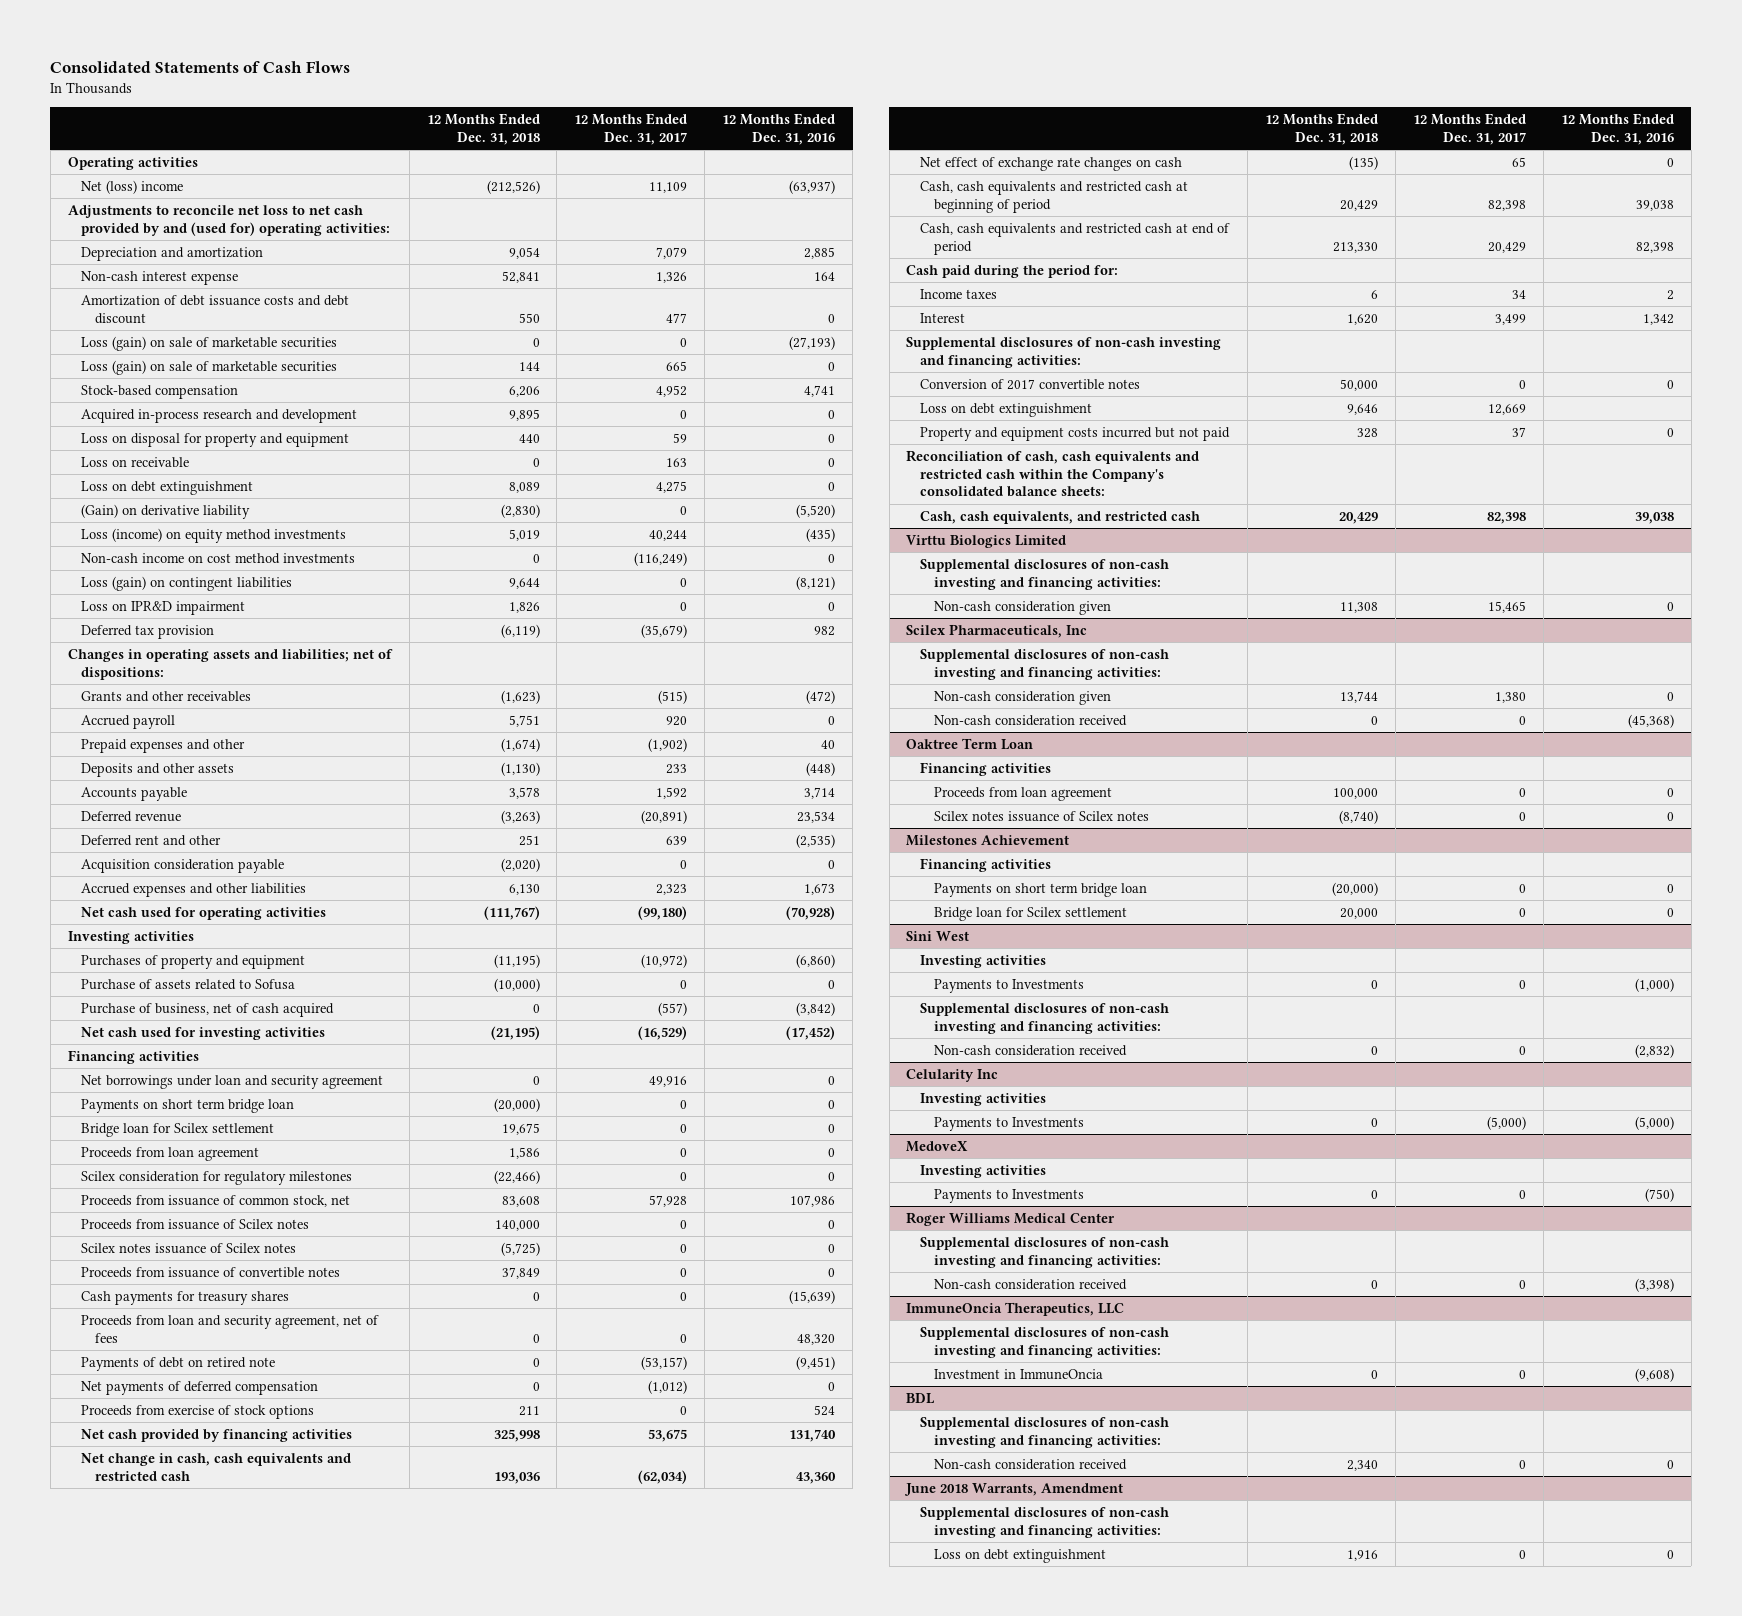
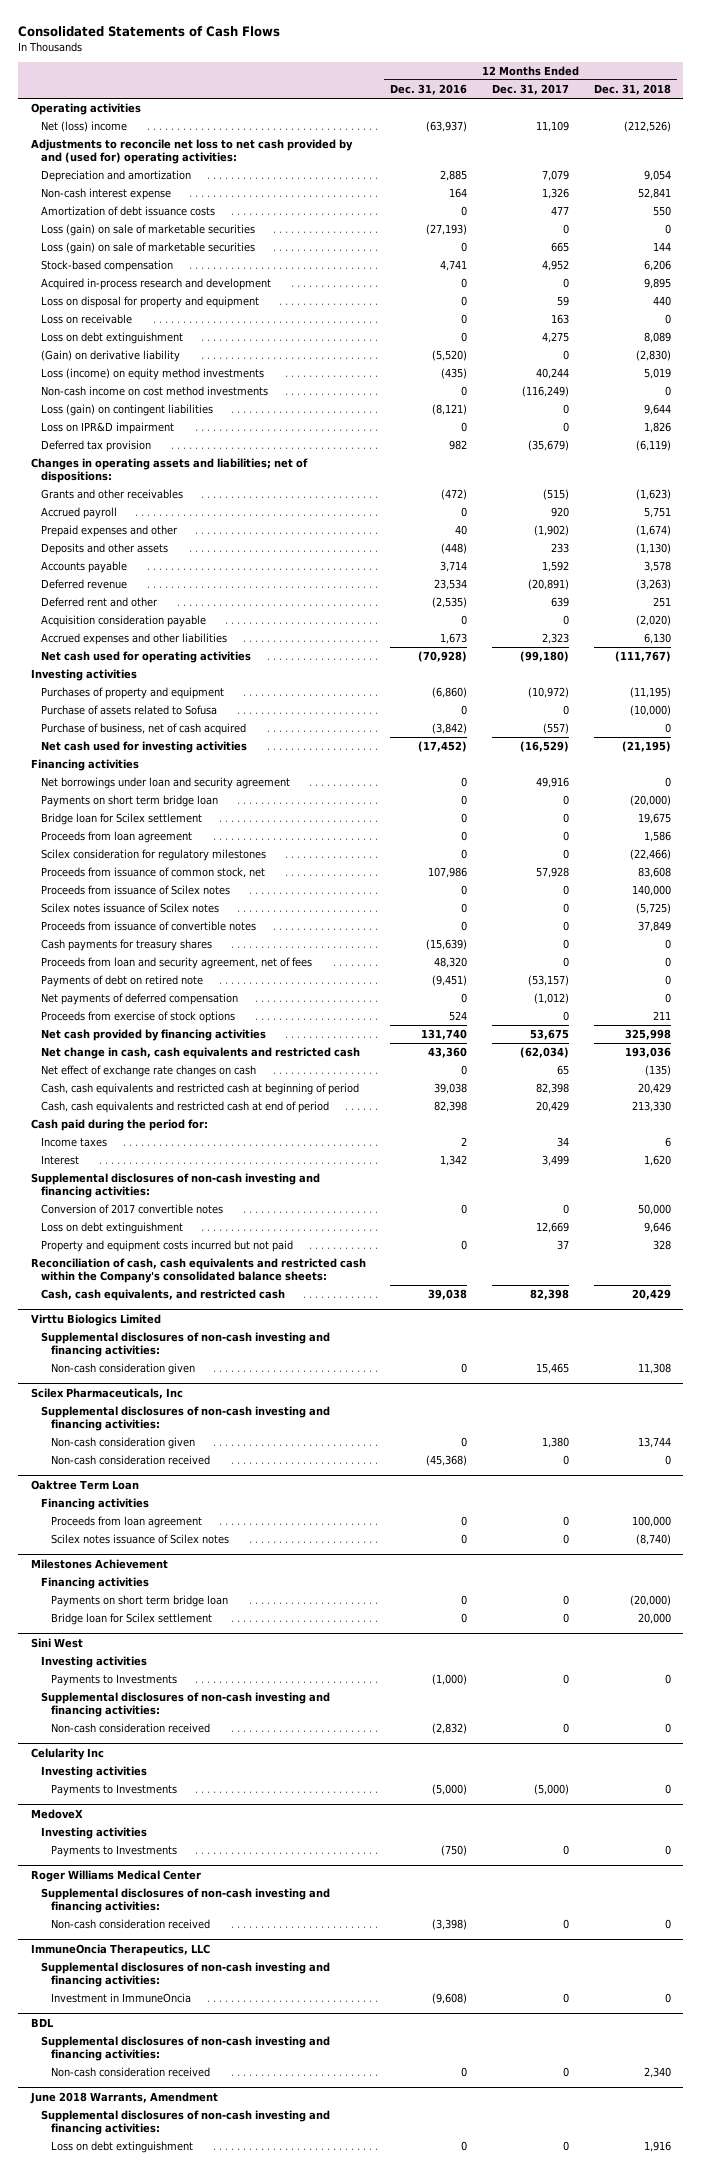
- | 12 Months Ended Dec. 31, 2018 | 12 Months Ended Dec. 31, 2017 | 12 Months Ended Dec. 31, 2016
+ | 12 Months Ended Dec. 31, 2016 | 12 Months Ended Dec. 31, 2017 | 12 Months Ended Dec. 31, 2018
- Amortization of debt issuance costs and debt discount | 550 | 477 | 0
+ Amortization of debt issuance costs | 0 | 477 | 550

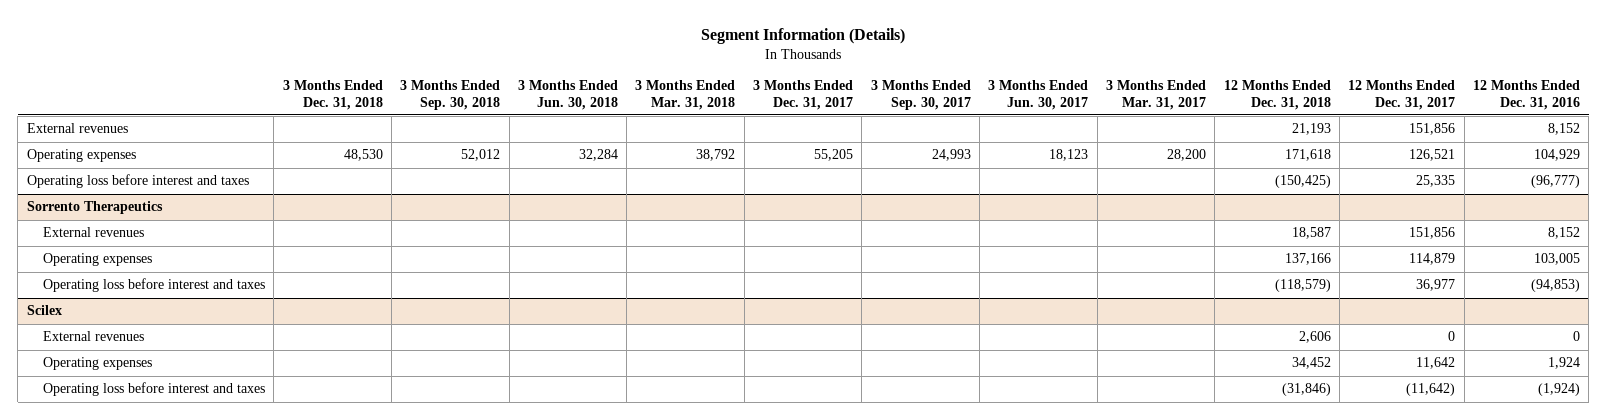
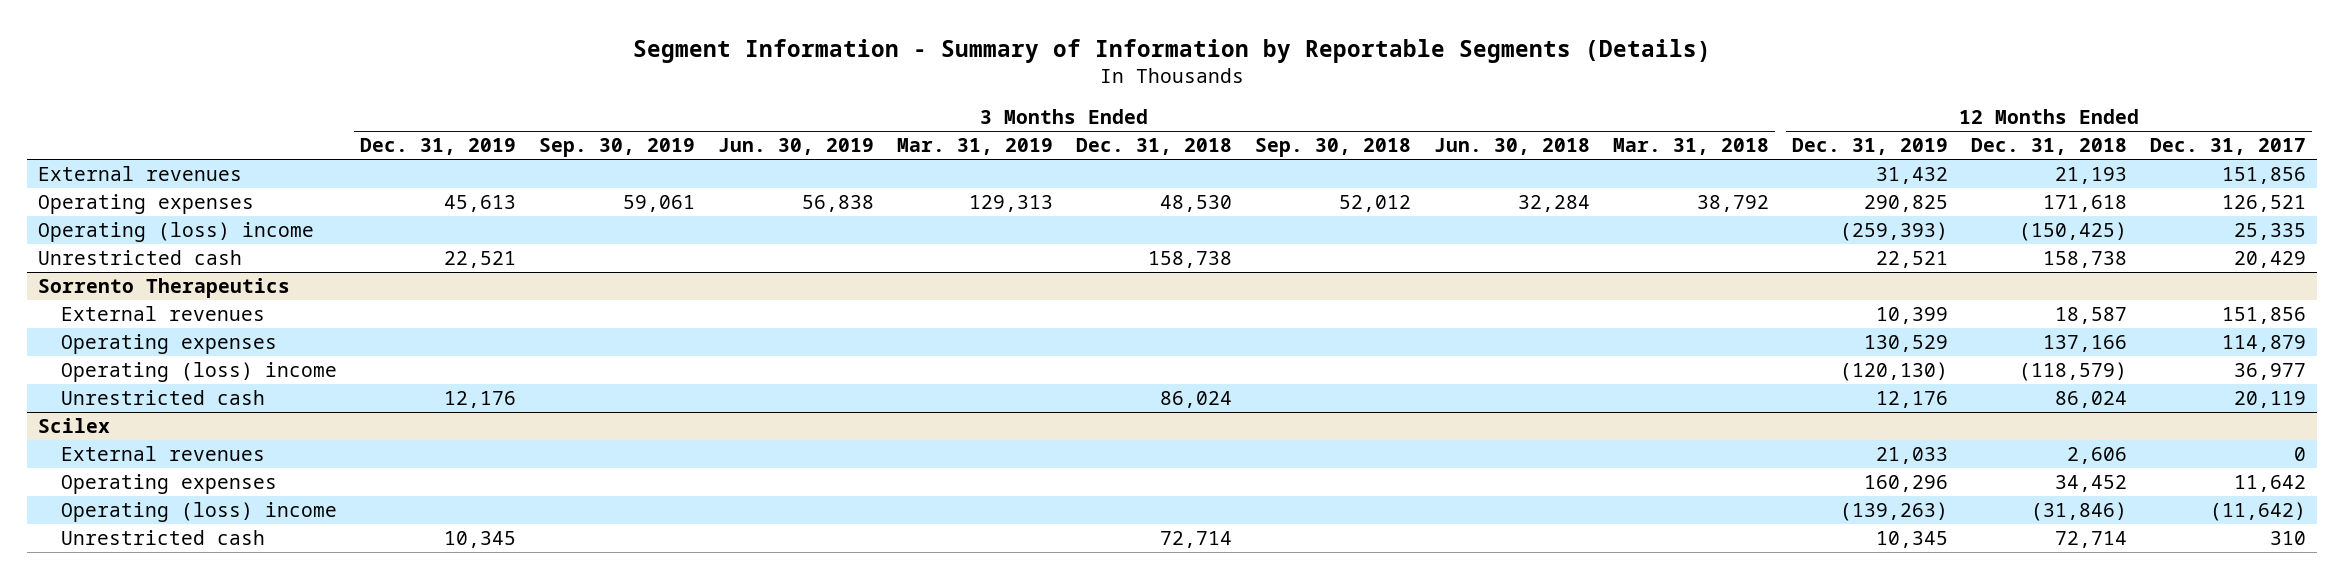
- Segment Information (Details)
+ Segment Information - Summary of Information by Reportable Segments (Details)
- | 3 Months Ended Dec. 31, 2018 | 3 Months Ended Sep. 30, 2018 | 3 Months Ended Jun. 30, 2018 | 3 Months Ended Mar. 31, 2018 | 3 Months Ended Dec. 31, 2017 | 3 Months Ended Sep. 30, 2017 | 3 Months Ended Jun. 30, 2017 | 3 Months Ended Mar. 31, 2017 | 12 Months Ended Dec. 31, 2018 | 12 Months Ended Dec. 31, 2017 | 12 Months Ended Dec. 31, 2016
+ | 3 Months Ended Dec. 31, 2019 | 3 Months Ended Sep. 30, 2019 | 3 Months Ended Jun. 30, 2019 | 3 Months Ended Mar. 31, 2019 | 3 Months Ended Dec. 31, 2018 | 3 Months Ended Sep. 30, 2018 | 3 Months Ended Jun. 30, 2018 | 3 Months Ended Mar. 31, 2018 | 12 Months Ended Dec. 31, 2019 | 12 Months Ended Dec. 31, 2018 | 12 Months Ended Dec. 31, 2017
- Operating loss before interest and taxes | | | | | | | | | (150,425) | 25,335 | (96,777)
+ Operating (loss) income | | | | | | | | | (259,393) | (150,425) | 25,335
+ Unrestricted cash | 22,521 | | | | 158,738 | | | | 22,521 | 158,738 | 20,429
@ Sorrento Therapeutics
- Operating loss before interest and taxes | | | | | | | | | (118,579) | 36,977 | (94,853)
+ Operating (loss) income | | | | | | | | | (120,130) | (118,579) | 36,977
+ Unrestricted cash | 12,176 | | | | 86,024 | | | | 12,176 | 86,024 | 20,119
@ Scilex
- Operating loss before interest and taxes | | | | | | | | | (31,846) | (11,642) | (1,924)
+ Operating (loss) income | | | | | | | | | (139,263) | (31,846) | (11,642)
+ Unrestricted cash | 10,345 | | | | 72,714 | | | | 10,345 | 72,714 | 310

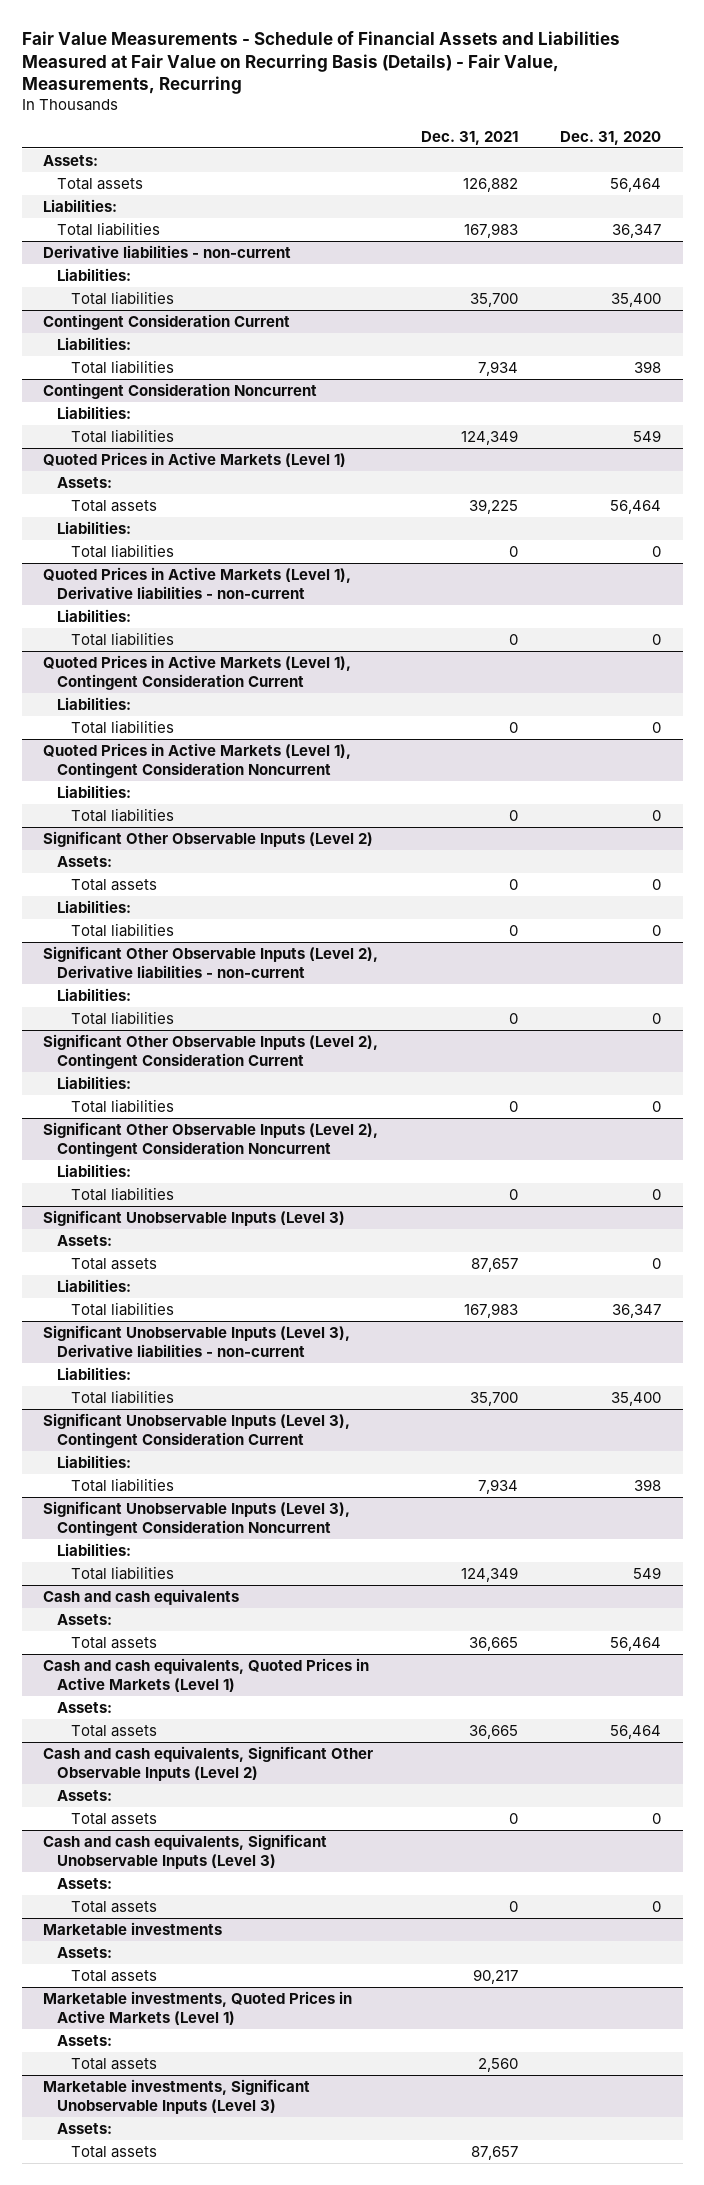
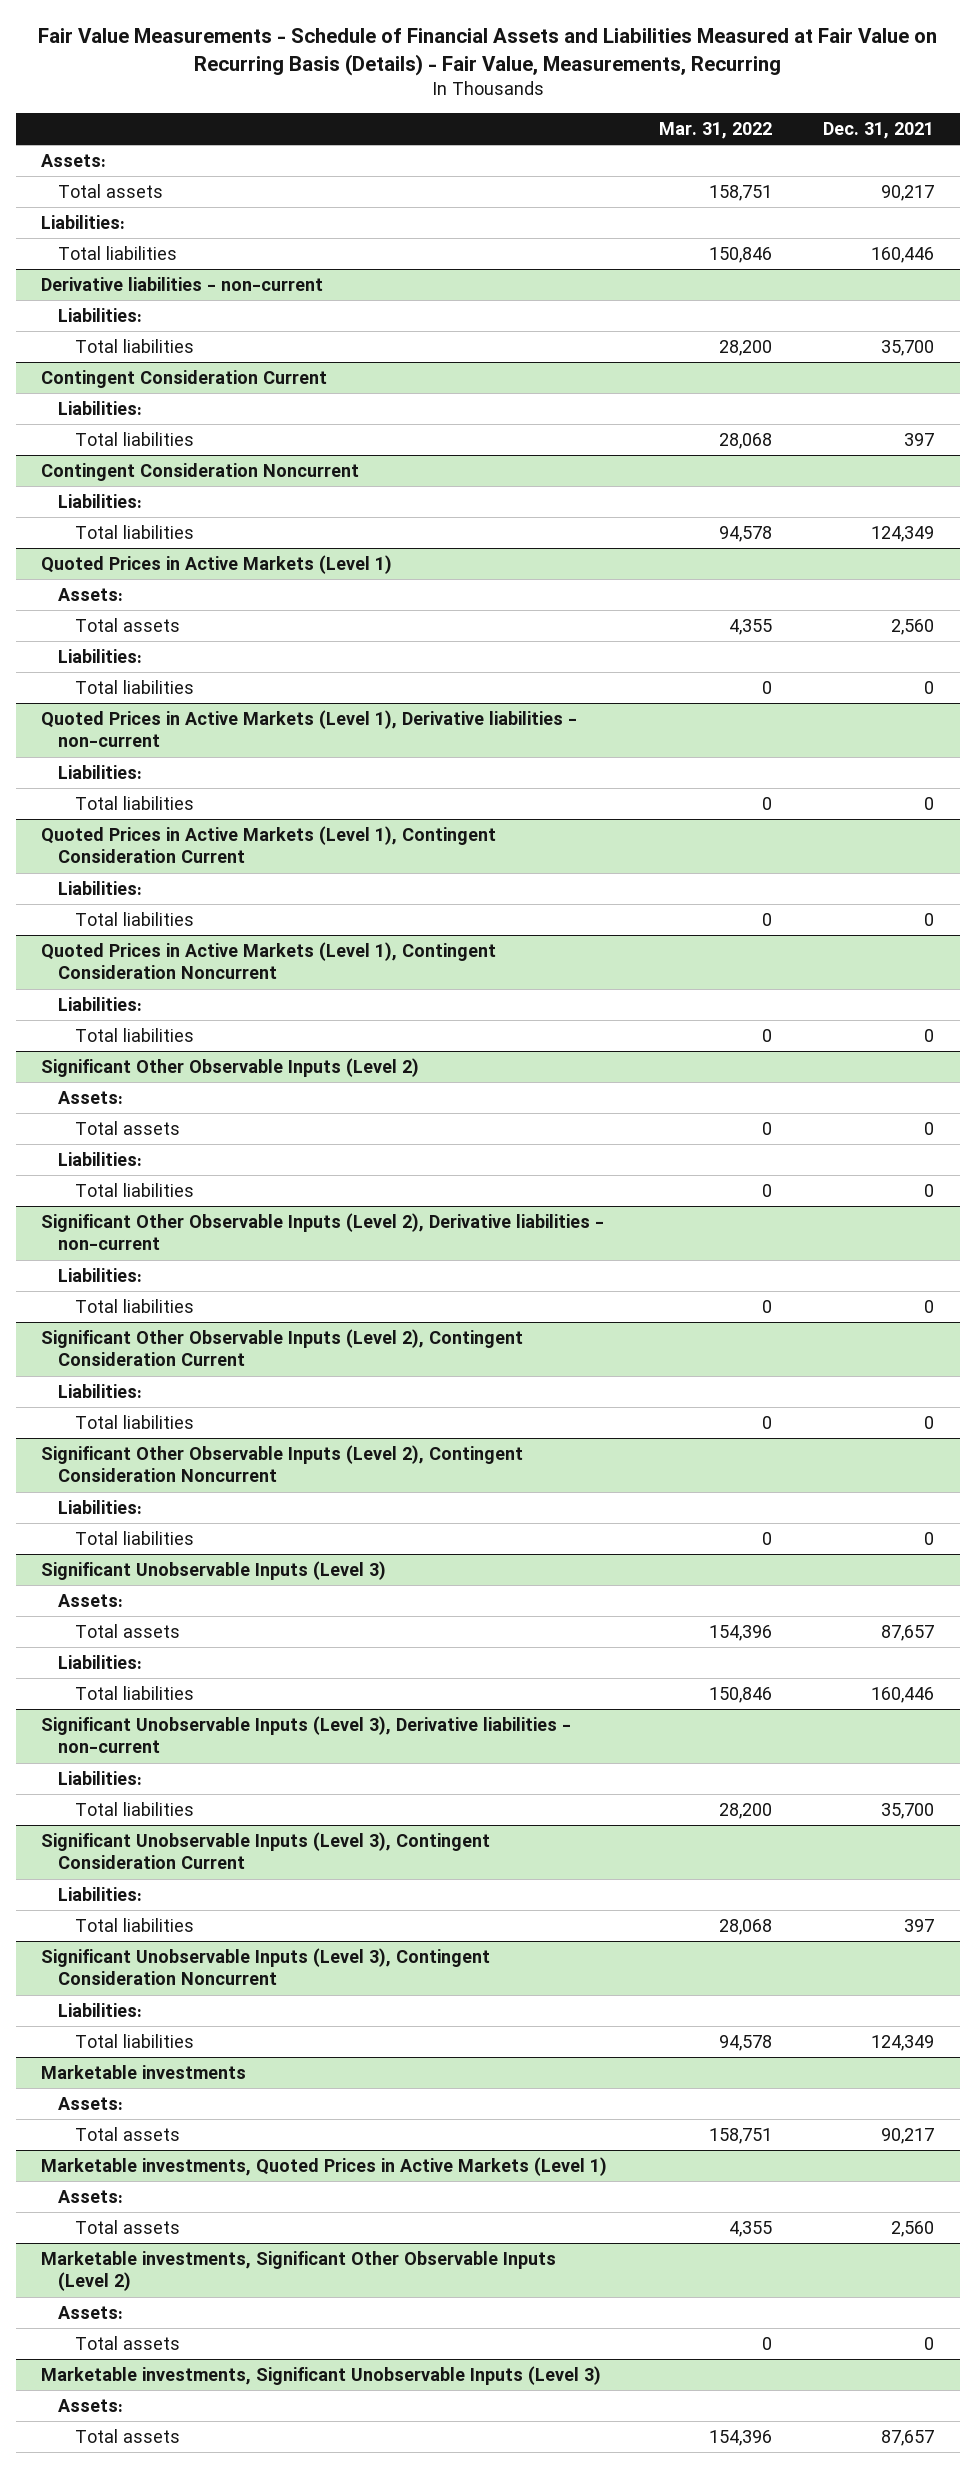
- | Dec. 31, 2021 | Dec. 31, 2020
+ | Mar. 31, 2022 | Dec. 31, 2021
- Total assets | 126,882 | 56,464
+ Total assets | 158,751 | 90,217
- Total liabilities | 167,983 | 36,347
+ Total liabilities | 150,846 | 160,446
@ Contingent Consideration Current
- Total liabilities | 7,934 | 398
+ Total liabilities | 28,068 | 397
@ Quoted Prices in Active Markets (Level 1)
- Total assets | 39,225 | 56,464
+ Total assets | 4,355 | 2,560
@ Significant Unobservable Inputs (Level 3)
- Total liabilities | 167,983 | 36,347
+ Total liabilities | 150,846 | 160,446
@ Significant Unobservable Inputs (Level 3), Contingent Consideration Current
- Total liabilities | 7,934 | 398
+ Total liabilities | 28,068 | 397
- Cash and cash equivalents
- Assets:
- Total assets | 36,665 | 56,464
- Cash and cash equivalents, Quoted Prices in Active Markets (Level 1)
- Assets:
- Total assets | 36,665 | 56,464
- Cash and cash equivalents, Significant Other Observable Inputs (Level 2)
- Assets:
- Total assets | 0 | 0
- Cash and cash equivalents, Significant Unobservable Inputs (Level 3)
- Assets:
- Total assets | 0 | 0
+ Marketable investments, Significant Other Observable Inputs (Level 2)
+ Assets:
+ Total assets | 0 | 0

